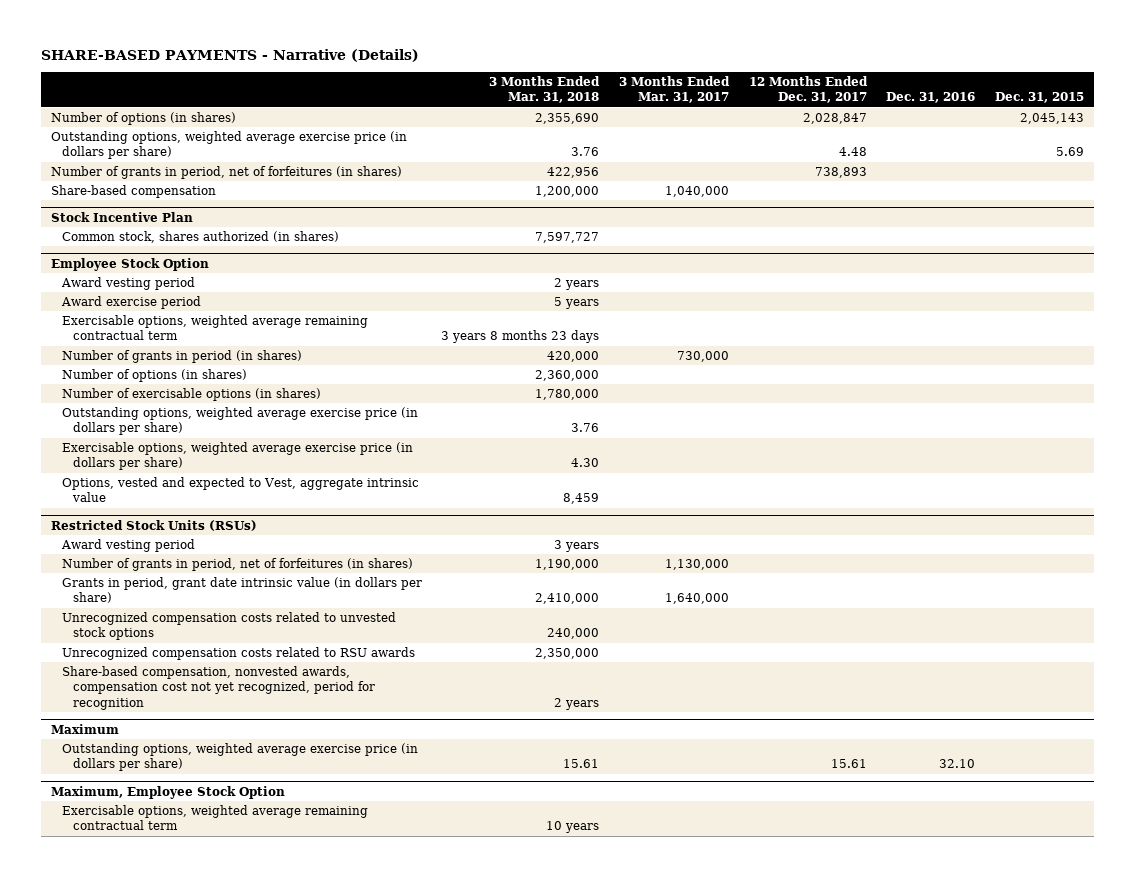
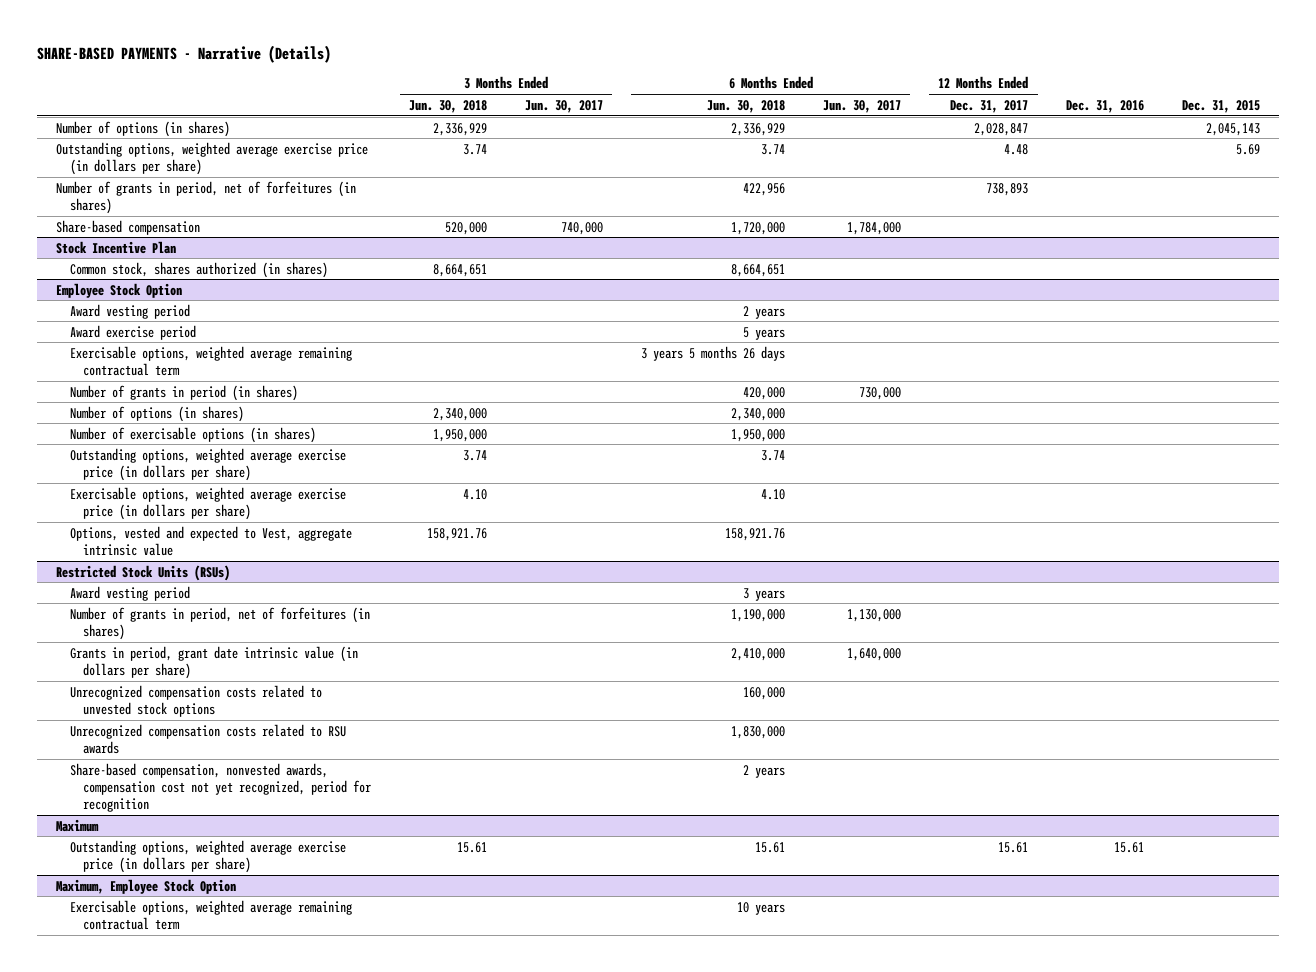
- | 3 Months Ended Mar. 31, 2018 | 3 Months Ended Mar. 31, 2017 | 12 Months Ended Dec. 31, 2017 | Dec. 31, 2016 | Dec. 31, 2015
+ | 3 Months Ended Jun. 30, 2018 | 3 Months Ended Jun. 30, 2017 | 6 Months Ended Jun. 30, 2018 | 6 Months Ended Jun. 30, 2017 | 12 Months Ended Dec. 31, 2017 | Dec. 31, 2016 | Dec. 31, 2015
@ Maximum
- Outstanding options, weighted average exercise price (in dollars per share) | 15.61 | | 15.61 | 32.10 |
+ Outstanding options, weighted average exercise price (in dollars per share) | 15.61 | | 15.61 | | 15.61 | 15.61 |

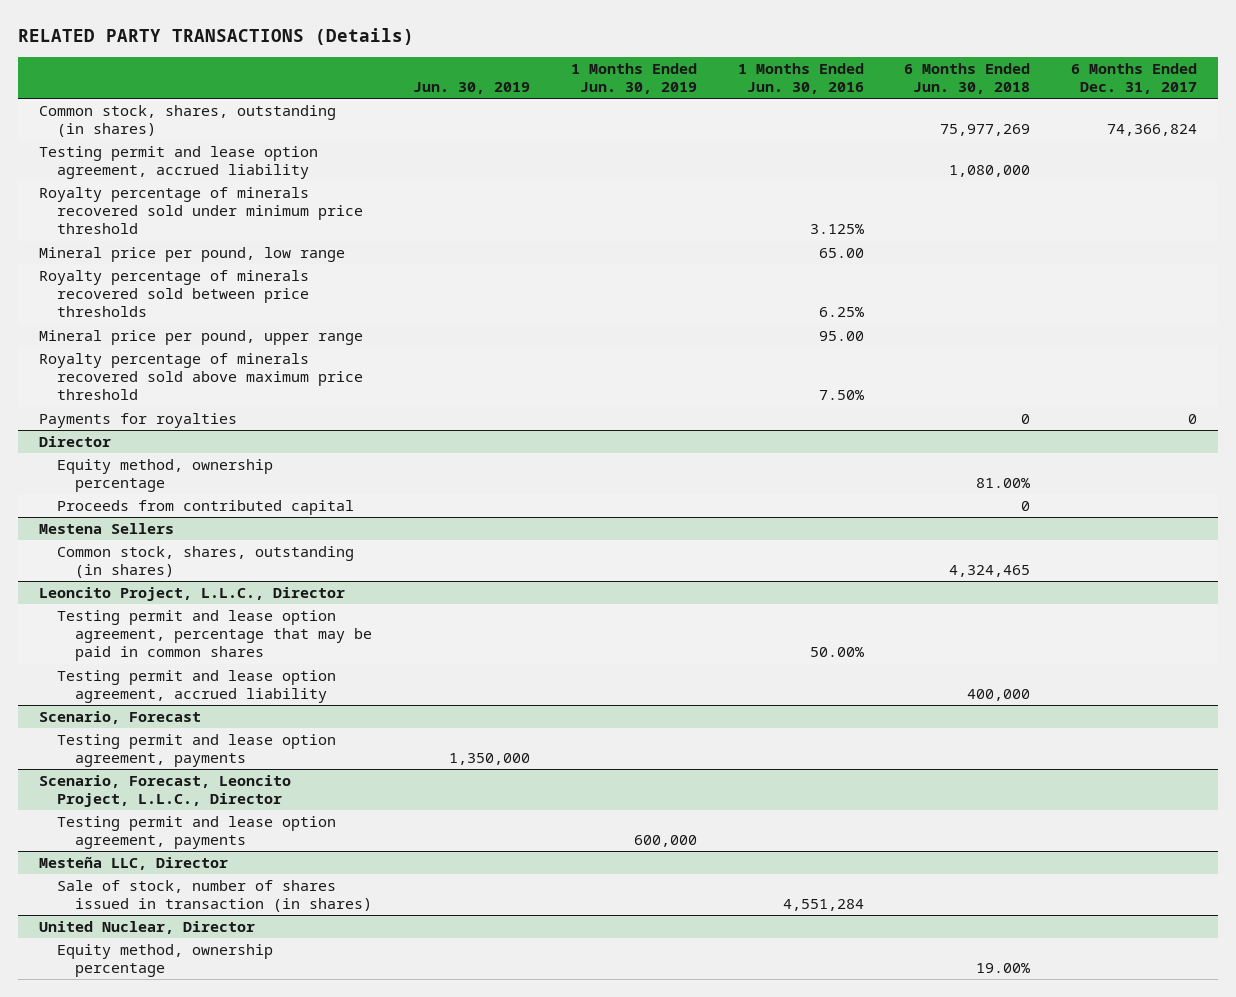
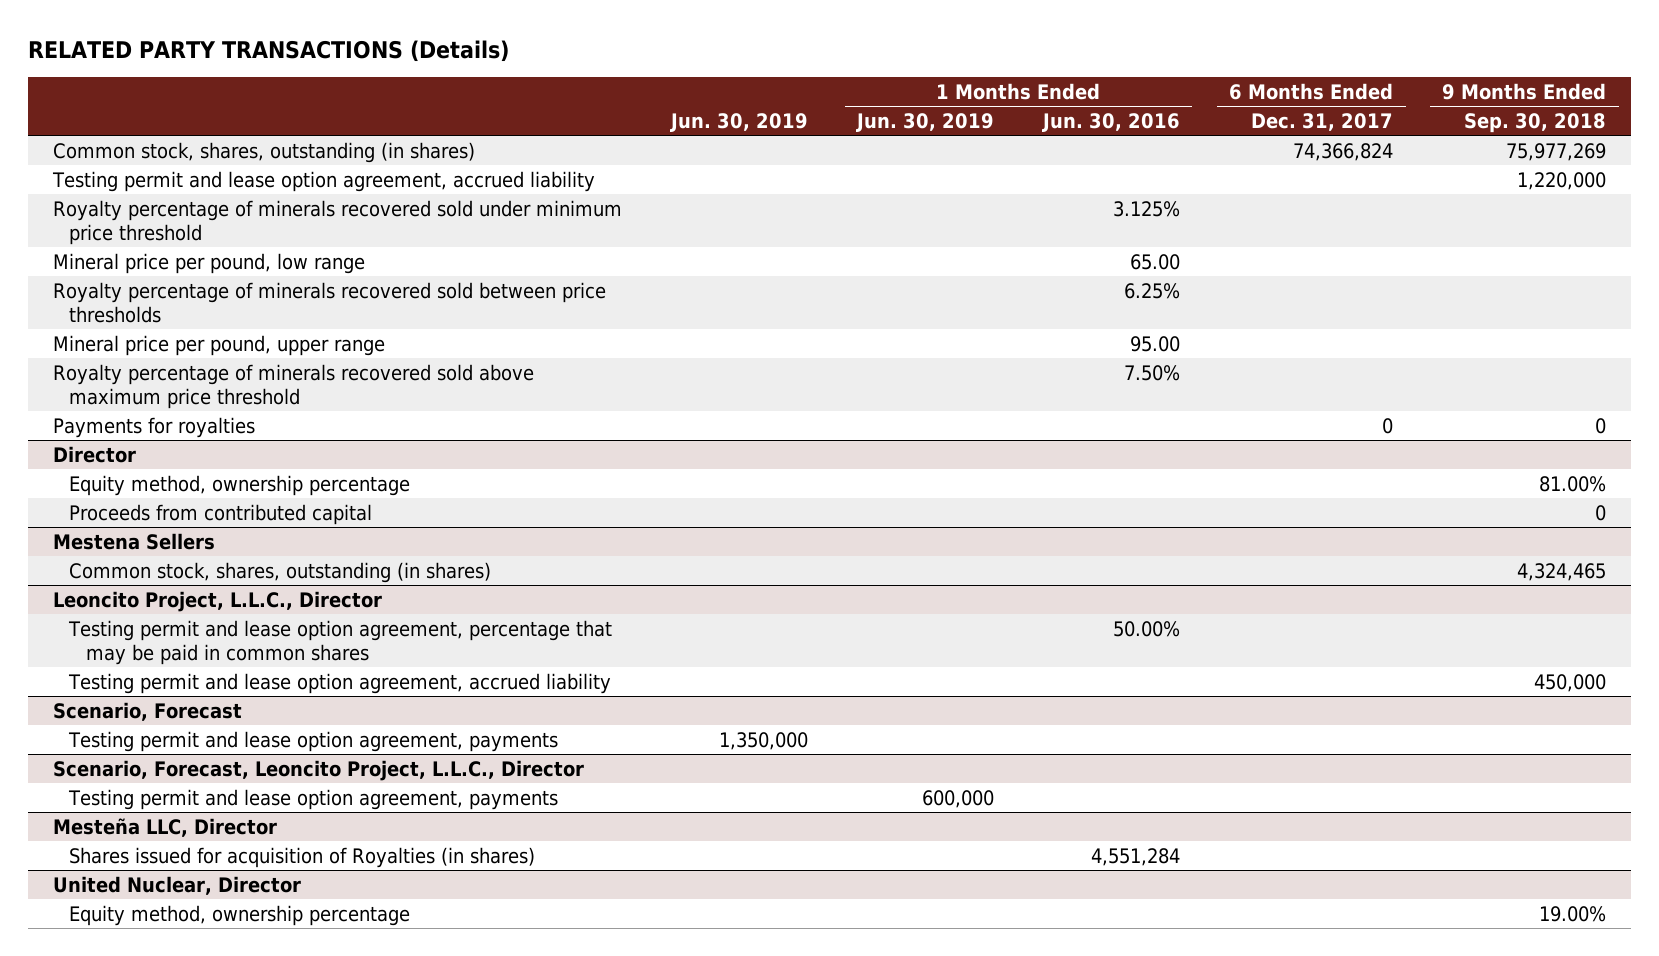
- | Jun. 30, 2019 | 1 Months Ended Jun. 30, 2019 | 1 Months Ended Jun. 30, 2016 | 6 Months Ended Jun. 30, 2018 | 6 Months Ended Dec. 31, 2017
+ | Jun. 30, 2019 | 1 Months Ended Jun. 30, 2019 | 1 Months Ended Jun. 30, 2016 | 6 Months Ended Dec. 31, 2017 | 9 Months Ended Sep. 30, 2018
@ Mesteña LLC, Director
- Sale of stock, number of shares issued in transaction (in shares) | | | 4,551,284 | |
+ Shares issued for acquisition of Royalties (in shares) | | | 4,551,284 | |

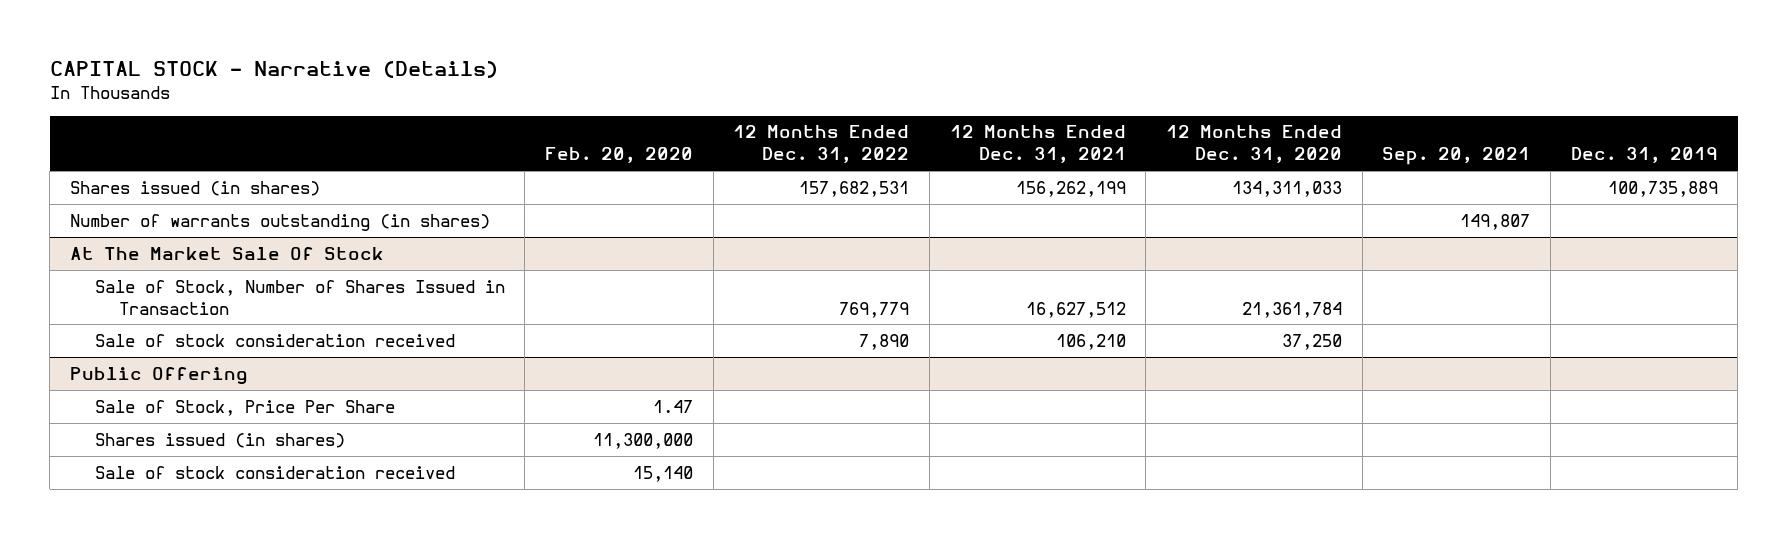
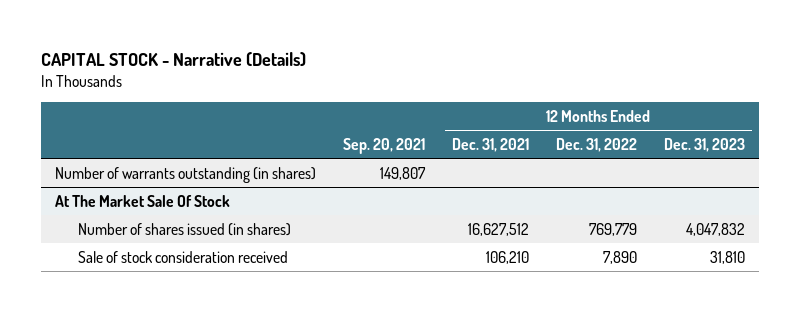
- | Feb. 20, 2020 | 12 Months Ended Dec. 31, 2022 | 12 Months Ended Dec. 31, 2021 | 12 Months Ended Dec. 31, 2020 | Sep. 20, 2021 | Dec. 31, 2019
+ | Sep. 20, 2021 | 12 Months Ended Dec. 31, 2021 | 12 Months Ended Dec. 31, 2022 | 12 Months Ended Dec. 31, 2023
- Shares issued (in shares) | | 157,682,531 | 156,262,199 | 134,311,033 | | 100,735,889
@ At The Market Sale Of Stock
- Sale of Stock, Number of Shares Issued in Transaction | | 769,779 | 16,627,512 | 21,361,784 | |
+ Number of shares issued (in shares) | | 16,627,512 | 769,779 | 4,047,832
- Public Offering
- Sale of Stock, Price Per Share | 1.47 | | | | |
- Shares issued (in shares) | 11,300,000 | | | | |
- Sale of stock consideration received | 15,140 | | | | |

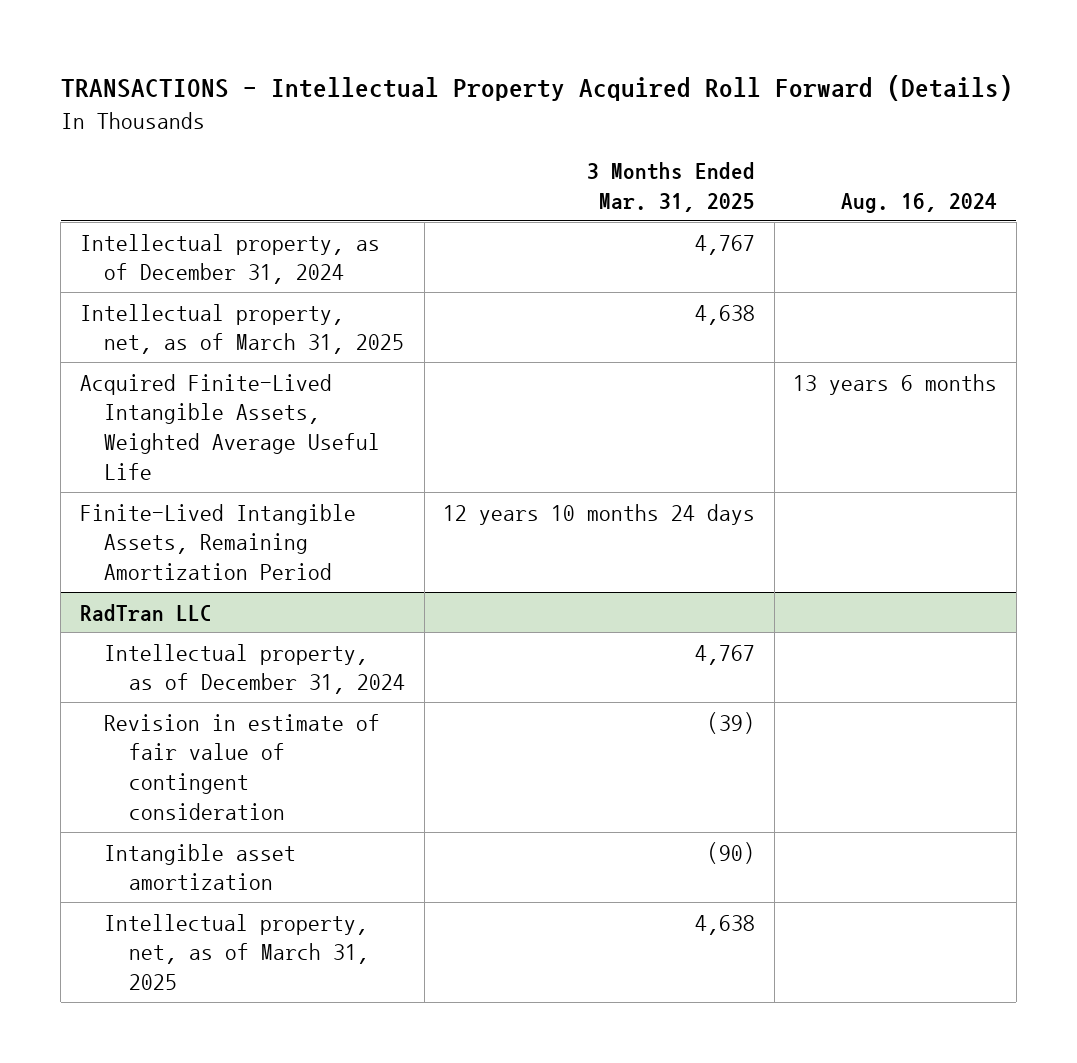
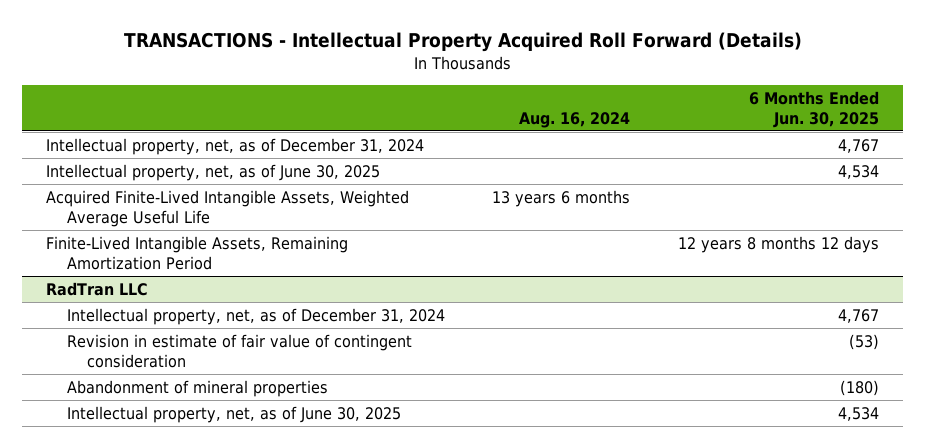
- | 3 Months Ended Mar. 31, 2025 | Aug. 16, 2024
+ | Aug. 16, 2024 | 6 Months Ended Jun. 30, 2025
- Intellectual property, as of December 31, 2024 | 4,767 |
- Intellectual property, net, as of March 31, 2025 | 4,638 |
+ Intellectual property, net, as of December 31, 2024 | | 4,767
+ Intellectual property, net, as of June 30, 2025 | | 4,534
@ RadTran LLC
- Intellectual property, as of December 31, 2024 | 4,767 |
+ Intellectual property, net, as of December 31, 2024 | | 4,767
- Intangible asset amortization | (90) |
- Intellectual property, net, as of March 31, 2025 | 4,638 |
+ Abandonment of mineral properties | | (180)
+ Intellectual property, net, as of June 30, 2025 | | 4,534

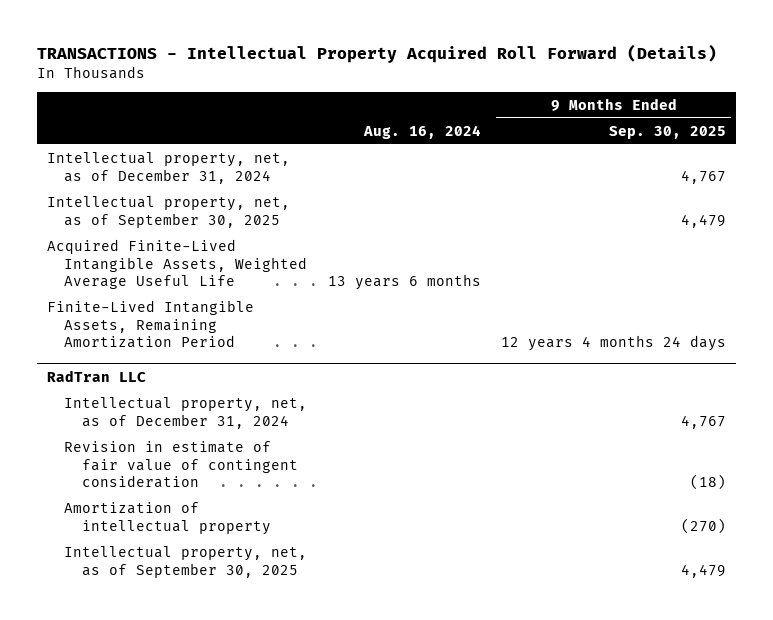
- | Aug. 16, 2024 | 6 Months Ended Jun. 30, 2025
+ | Aug. 16, 2024 | 9 Months Ended Sep. 30, 2025
- Intellectual property, net, as of June 30, 2025 | | 4,534
+ Intellectual property, net, as of September 30, 2025 | | 4,479
@ RadTran LLC
- Abandonment of mineral properties | | (180)
- Intellectual property, net, as of June 30, 2025 | | 4,534
+ Amortization of intellectual property | | (270)
+ Intellectual property, net, as of September 30, 2025 | | 4,479

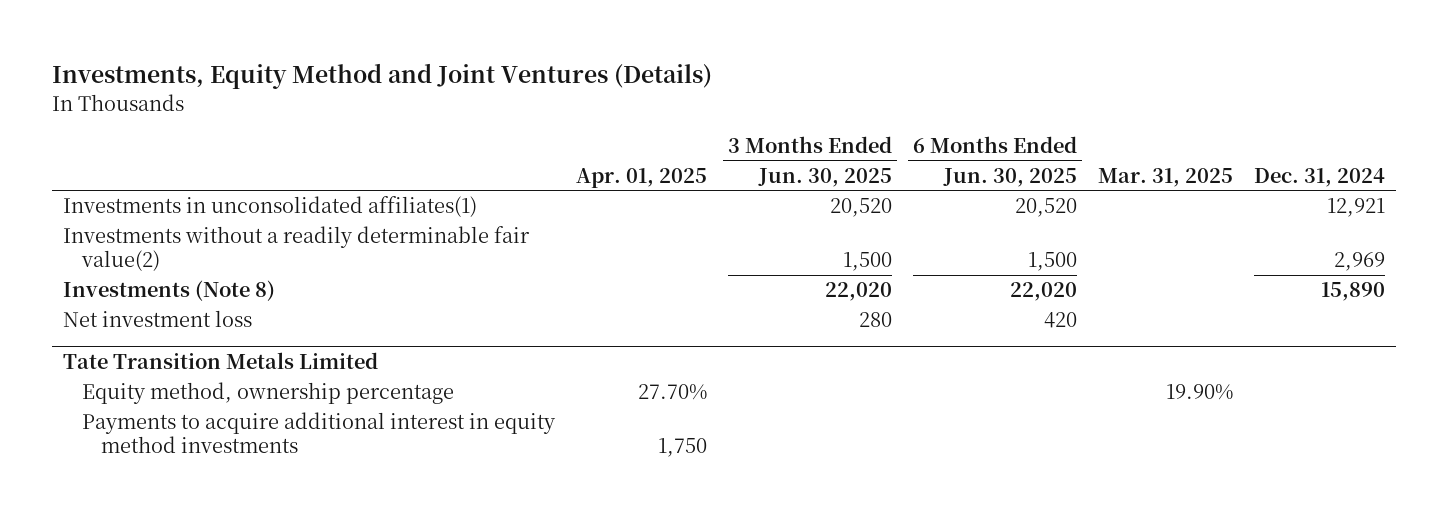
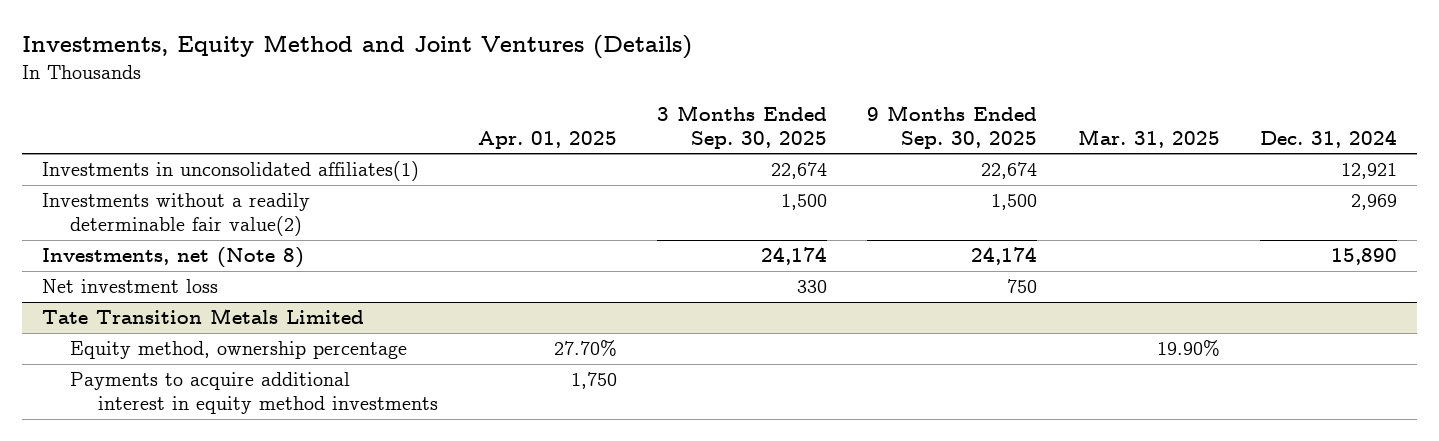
- | Apr. 01, 2025 | 3 Months Ended Jun. 30, 2025 | 6 Months Ended Jun. 30, 2025 | Mar. 31, 2025 | Dec. 31, 2024
+ | Apr. 01, 2025 | 3 Months Ended Sep. 30, 2025 | 9 Months Ended Sep. 30, 2025 | Mar. 31, 2025 | Dec. 31, 2024
- Investments (Note 8) | | 22,020 | 22,020 | | 15,890
+ Investments, net (Note 8) | | 24,174 | 24,174 | | 15,890

